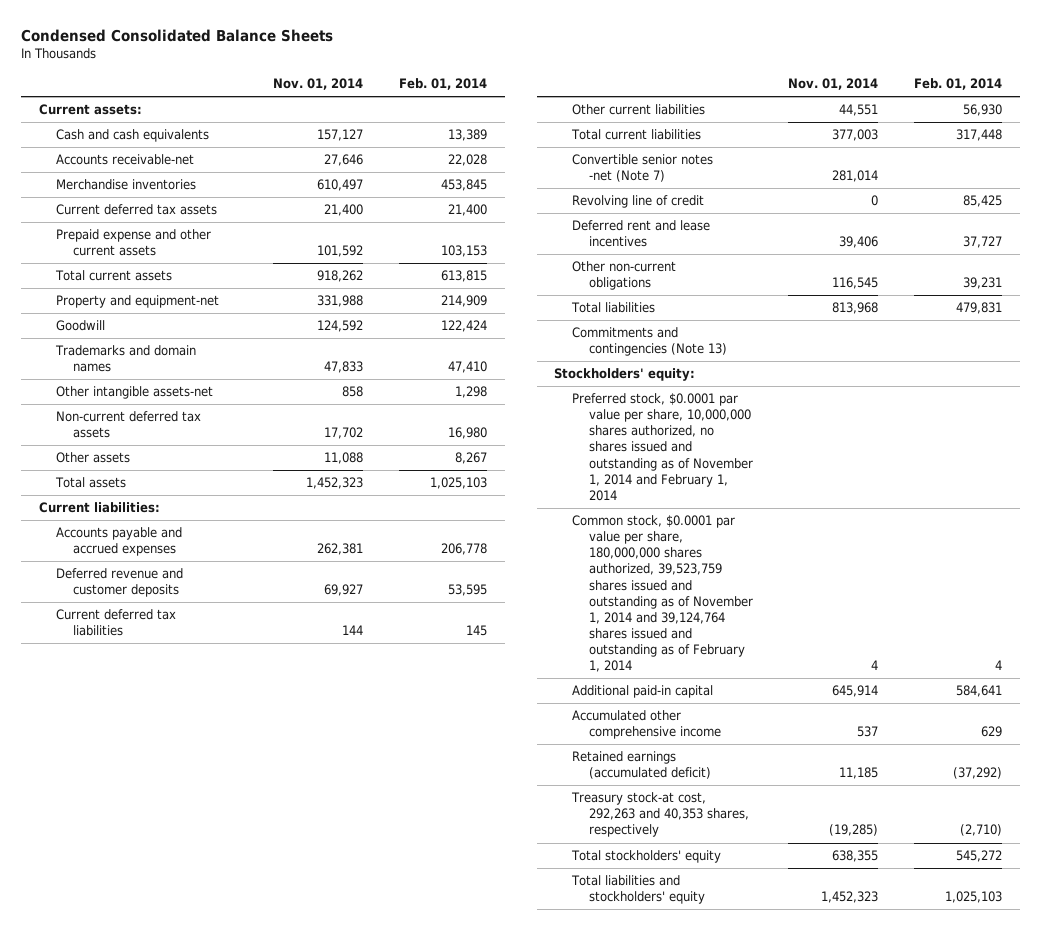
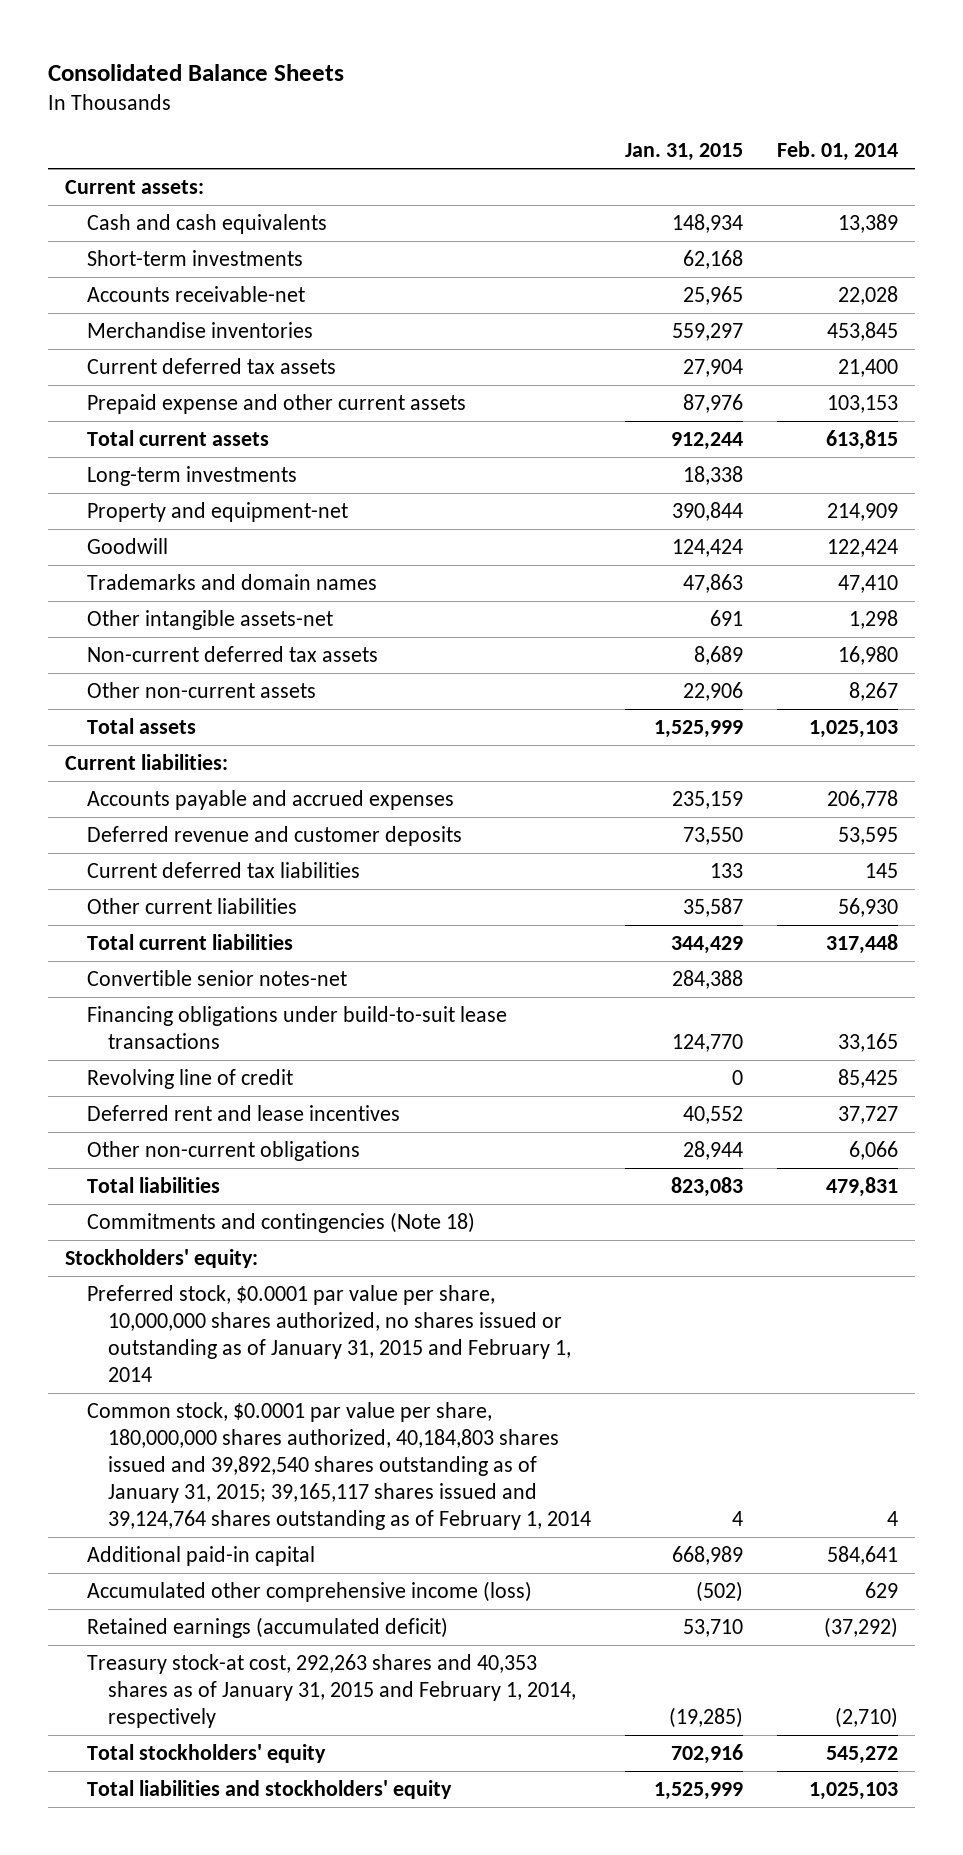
- Condensed Consolidated Balance Sheets
+ Consolidated Balance Sheets
- | Nov. 01, 2014 | Feb. 01, 2014
+ | Jan. 31, 2015 | Feb. 01, 2014
+ Short-term investments | 62,168 |
+ Long-term investments | 18,338 |
- Other assets | 11,088 | 8,267
+ Other non-current assets | 22,906 | 8,267
- Convertible senior notes -net (Note 7) | 281,014 |
+ Convertible senior notes-net | 284,388 |
+ Financing obligations under build-to-suit lease transactions | 124,770 | 33,165
- Other non-current obligations | 116,545 | 39,231
+ Other non-current obligations | 28,944 | 6,066
- Commitments and contingencies (Note 13)
+ Commitments and contingencies (Note 18)
- Preferred stock, $0.0001 par value per share, 10,000,000 shares authorized, no shares issued and outstanding as of November 1, 2014 and February 1, 2014
- Common stock, $0.0001 par value per share, 180,000,000 shares authorized, 39,523,759 shares issued and outstanding as of November 1, 2014 and 39,124,764 shares issued and outstanding as of February 1, 2014 | 4 | 4
+ Preferred stock, $0.0001 par value per share, 10,000,000 shares authorized, no shares issued or outstanding as of January 31, 2015 and February 1, 2014
+ Common stock, $0.0001 par value per share, 180,000,000 shares authorized, 40,184,803 shares issued and 39,892,540 shares outstanding as of January 31, 2015; 39,165,117 shares issued and 39,124,764 shares outstanding as of February 1, 2014 | 4 | 4
- Accumulated other comprehensive income | 537 | 629
+ Accumulated other comprehensive income (loss) | (502) | 629
- Treasury stock-at cost, 292,263 and 40,353 shares, respectively | (19,285) | (2,710)
+ Treasury stock-at cost, 292,263 shares and 40,353 shares as of January 31, 2015 and February 1, 2014, respectively | (19,285) | (2,710)

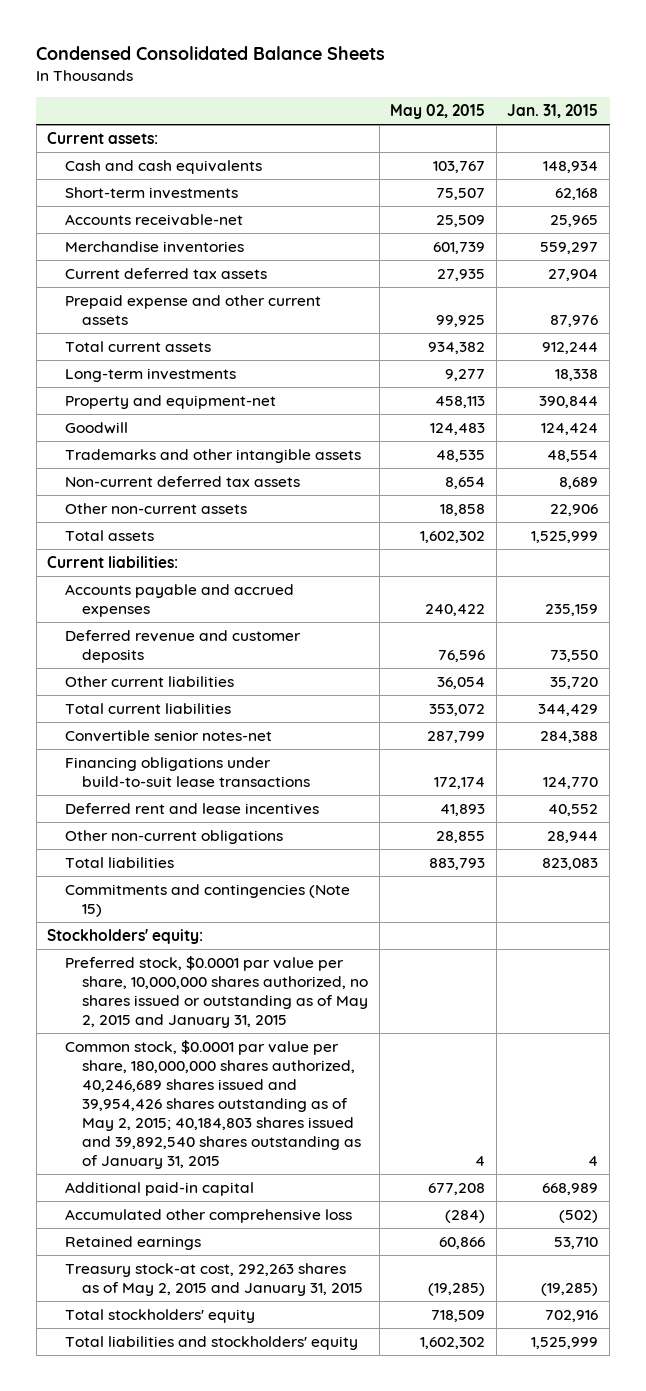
- Consolidated Balance Sheets
+ Condensed Consolidated Balance Sheets
- | Jan. 31, 2015 | Feb. 01, 2014
+ | May 02, 2015 | Jan. 31, 2015
- Trademarks and domain names | 47,863 | 47,410
- Other intangible assets-net | 691 | 1,298
+ Trademarks and other intangible assets | 48,535 | 48,554
- Current deferred tax liabilities | 133 | 145
- Other current liabilities | 35,587 | 56,930
+ Other current liabilities | 36,054 | 35,720
- Revolving line of credit | 0 | 85,425
- Commitments and contingencies (Note 18)
+ Commitments and contingencies (Note 15)
- Preferred stock, $0.0001 par value per share, 10,000,000 shares authorized, no shares issued or outstanding as of January 31, 2015 and February 1, 2014
- Common stock, $0.0001 par value per share, 180,000,000 shares authorized, 40,184,803 shares issued and 39,892,540 shares outstanding as of January 31, 2015; 39,165,117 shares issued and 39,124,764 shares outstanding as of February 1, 2014 | 4 | 4
+ Preferred stock, $0.0001 par value per share, 10,000,000 shares authorized, no shares issued or outstanding as of May 2, 2015 and January 31, 2015
+ Common stock, $0.0001 par value per share, 180,000,000 shares authorized, 40,246,689 shares issued and 39,954,426 shares outstanding as of May 2, 2015; 40,184,803 shares issued and 39,892,540 shares outstanding as of January 31, 2015 | 4 | 4
- Accumulated other comprehensive income (loss) | (502) | 629
- Retained earnings (accumulated deficit) | 53,710 | (37,292)
- Treasury stock-at cost, 292,263 shares and 40,353 shares as of January 31, 2015 and February 1, 2014, respectively | (19,285) | (2,710)
+ Accumulated other comprehensive loss | (284) | (502)
+ Retained earnings | 60,866 | 53,710
+ Treasury stock-at cost, 292,263 shares as of May 2, 2015 and January 31, 2015 | (19,285) | (19,285)

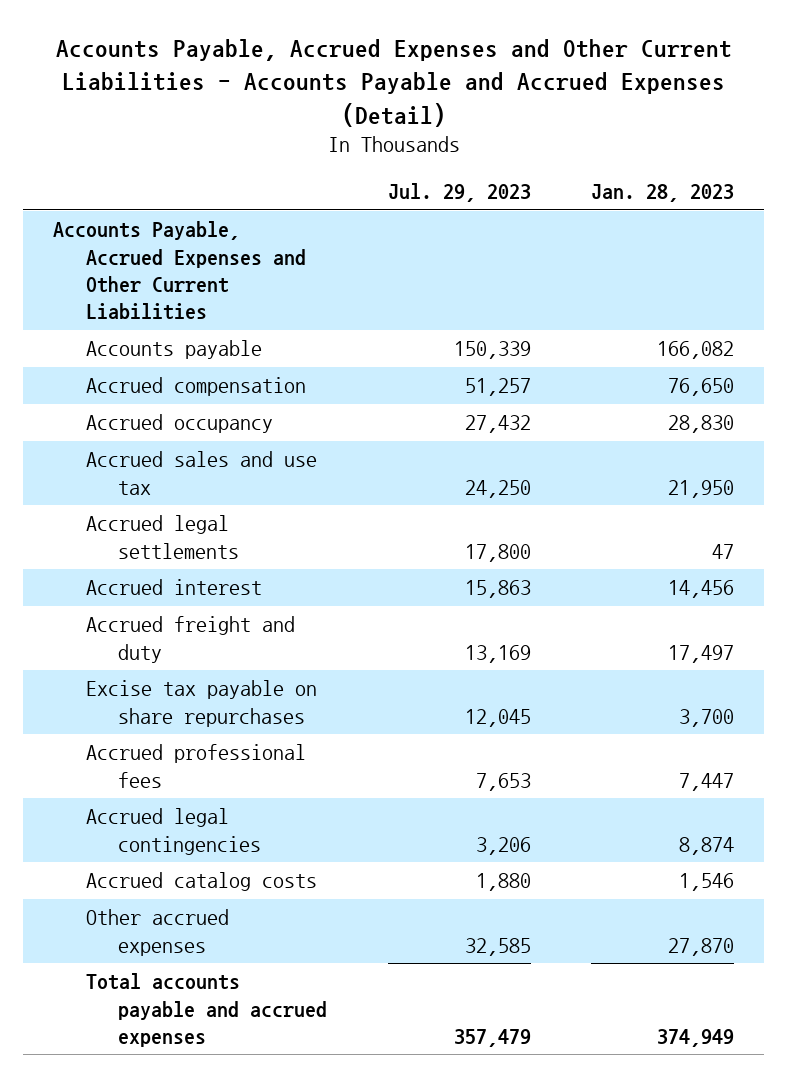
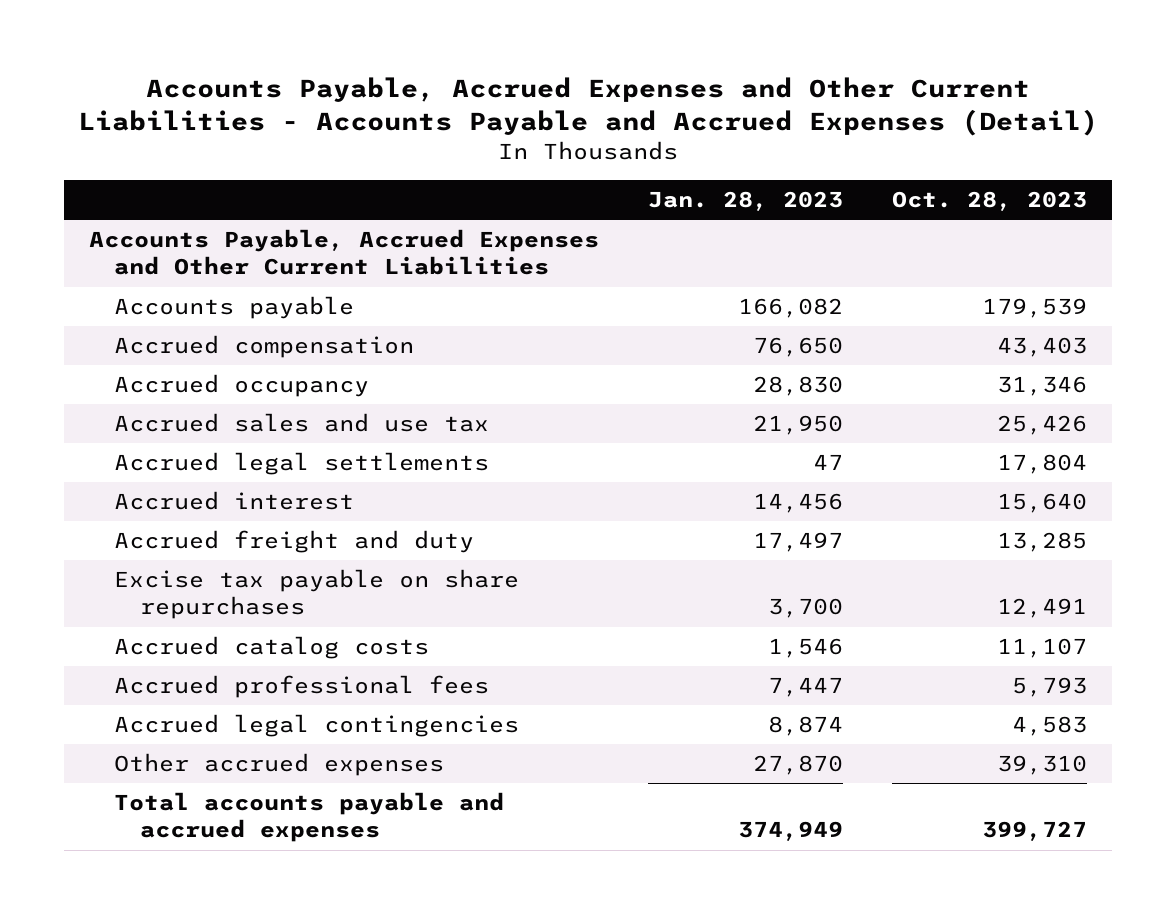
- | Jul. 29, 2023 | Jan. 28, 2023
+ | Jan. 28, 2023 | Oct. 28, 2023
moved up: Accrued catalog costs | 1,546 | 11,107

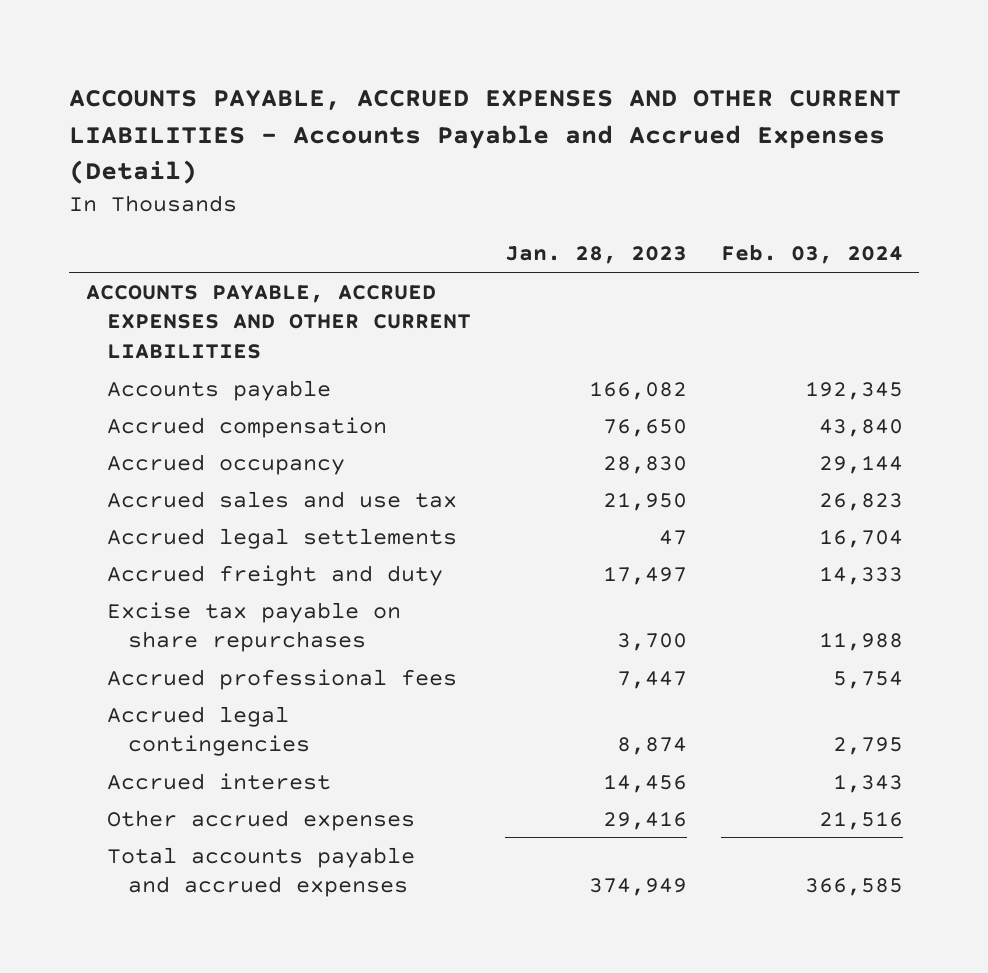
- Accounts Payable, Accrued Expenses and Other Current Liabilities - Accounts Payable and Accrued Expenses (Detail)
+ ACCOUNTS PAYABLE, ACCRUED EXPENSES AND OTHER CURRENT LIABILITIES - Accounts Payable and Accrued Expenses (Detail)
- | Jan. 28, 2023 | Oct. 28, 2023
+ | Jan. 28, 2023 | Feb. 03, 2024
- Accounts Payable, Accrued Expenses and Other Current Liabilities
+ ACCOUNTS PAYABLE, ACCRUED EXPENSES AND OTHER CURRENT LIABILITIES
- Accrued catalog costs | 1,546 | 11,107
- Other accrued expenses | 27,870 | 39,310
moved down: Accrued interest | 14,456 | 1,343
+ Other accrued expenses | 29,416 | 21,516

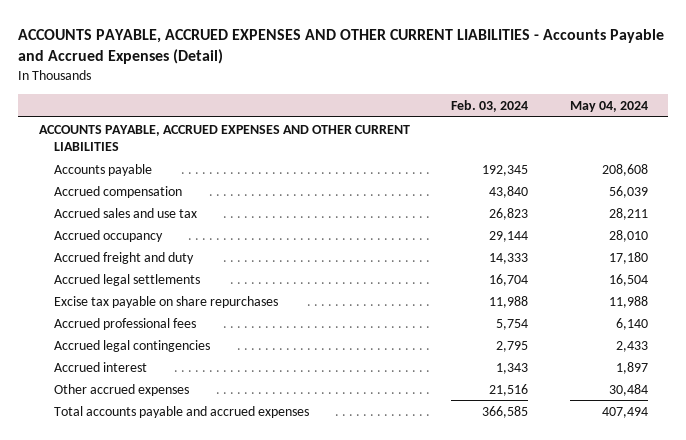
- | Jan. 28, 2023 | Feb. 03, 2024
+ | Feb. 03, 2024 | May 04, 2024
moved down: Accrued occupancy | 29,144 | 28,010
moved down: Accrued legal settlements | 16,704 | 16,504

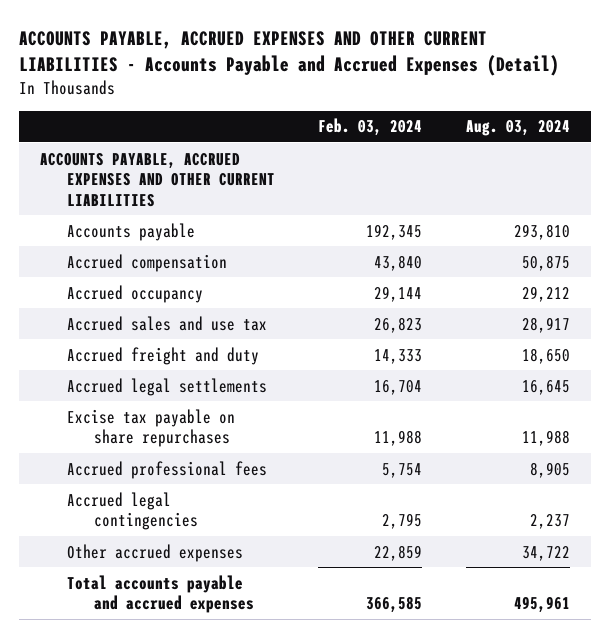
- | Feb. 03, 2024 | May 04, 2024
+ | Feb. 03, 2024 | Aug. 03, 2024
moved down: Accrued sales and use tax | 26,823 | 28,917
- Accrued interest | 1,343 | 1,897
- Other accrued expenses | 21,516 | 30,484
+ Other accrued expenses | 22,859 | 34,722

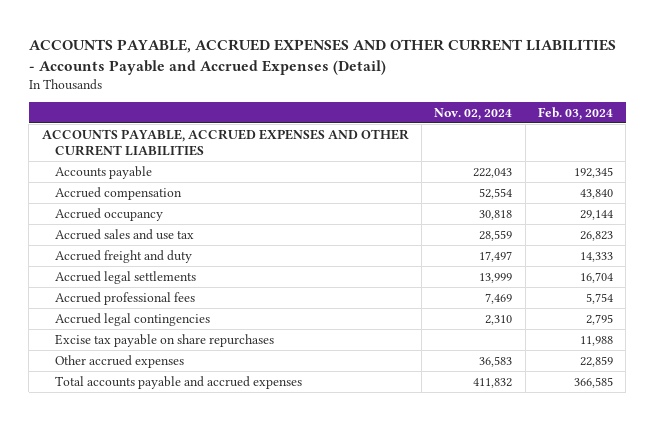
- | Feb. 03, 2024 | Aug. 03, 2024
+ | Nov. 02, 2024 | Feb. 03, 2024
moved down: Excise tax payable on share repurchases | | 11,988

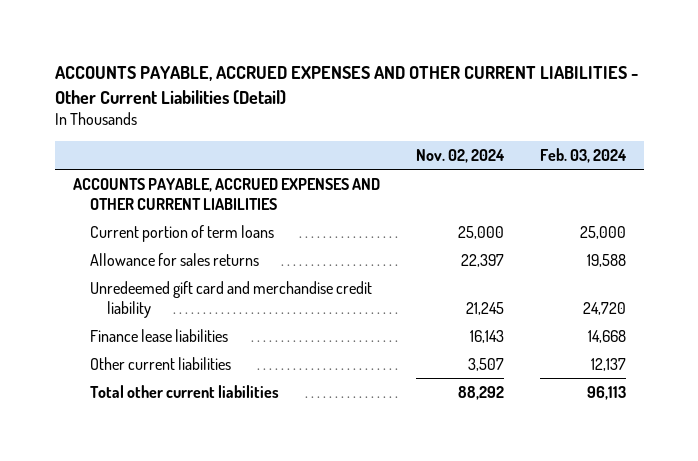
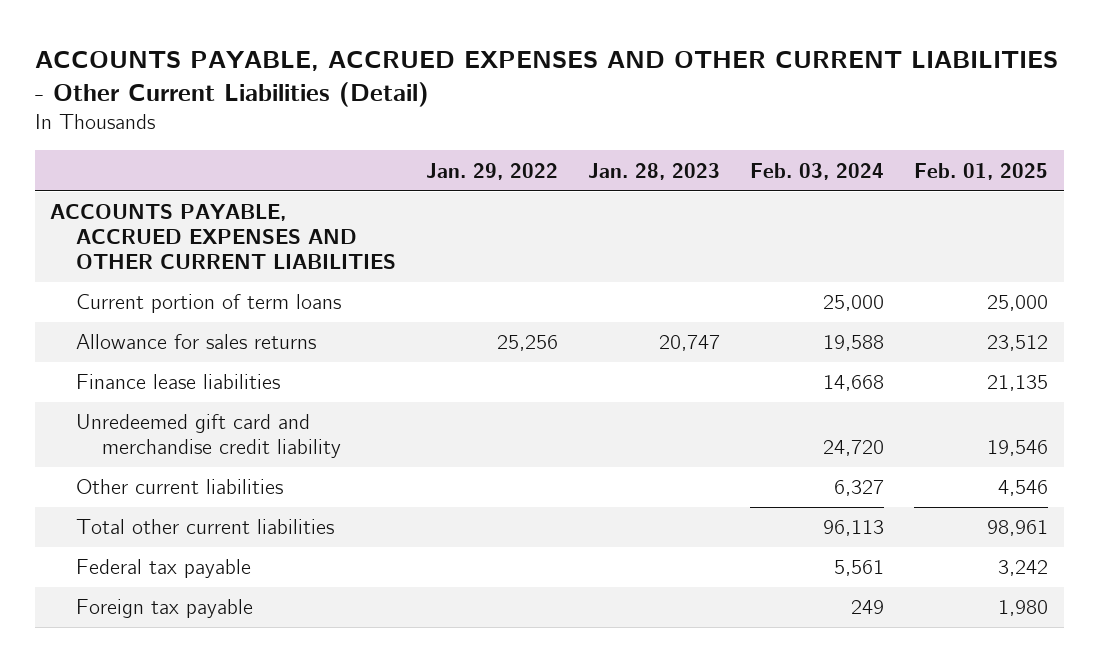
- | Nov. 02, 2024 | Feb. 03, 2024
+ | Jan. 29, 2022 | Jan. 28, 2023 | Feb. 03, 2024 | Feb. 01, 2025
- Other current liabilities | 3,507 | 12,137
moved down: Unredeemed gift card and merchandise credit liability | | | 24,720 | 19,546
+ Other current liabilities | | | 6,327 | 4,546
+ Federal tax payable | | | 5,561 | 3,242
+ Foreign tax payable | | | 249 | 1,980

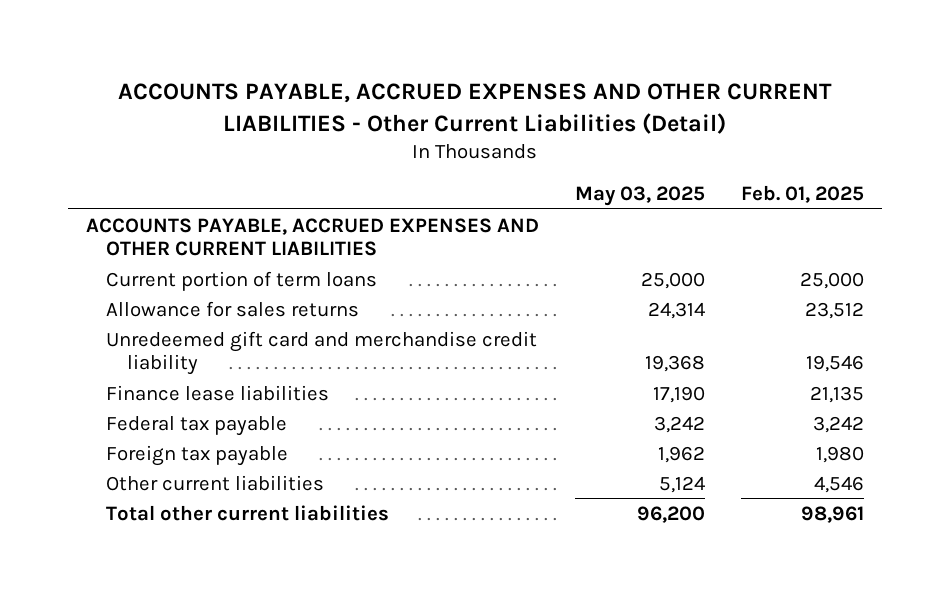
- | Jan. 29, 2022 | Jan. 28, 2023 | Feb. 03, 2024 | Feb. 01, 2025
+ | May 03, 2025 | Feb. 01, 2025
moved down: Finance lease liabilities | 17,190 | 21,135
moved down: Other current liabilities | 5,124 | 4,546
moved down: Total other current liabilities | 96,200 | 98,961

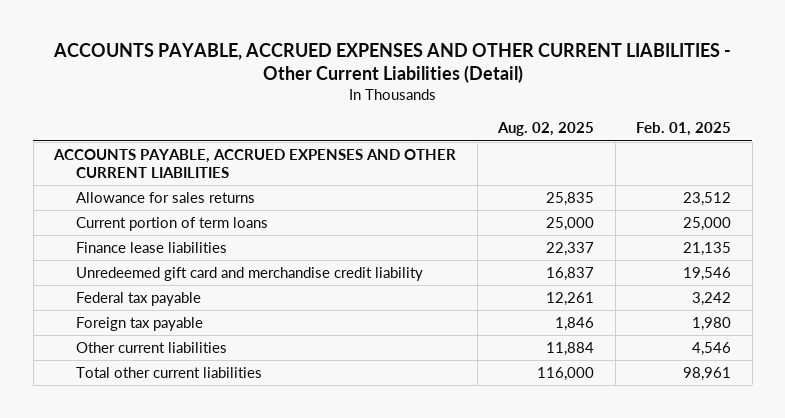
- | May 03, 2025 | Feb. 01, 2025
+ | Aug. 02, 2025 | Feb. 01, 2025
moved down: Current portion of term loans | 25,000 | 25,000
moved down: Unredeemed gift card and merchandise credit liability | 16,837 | 19,546

